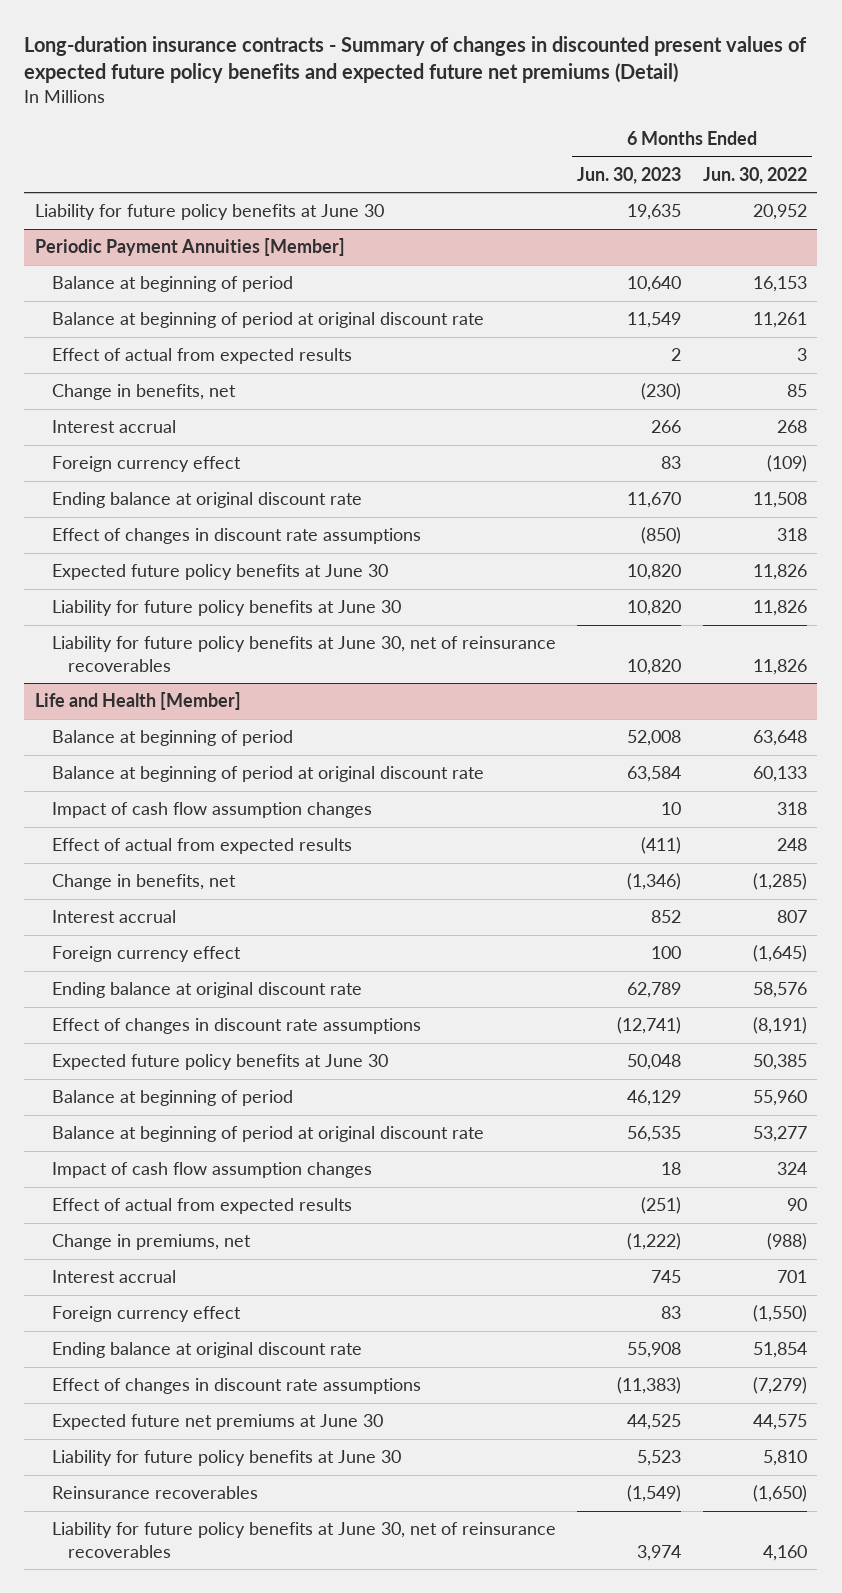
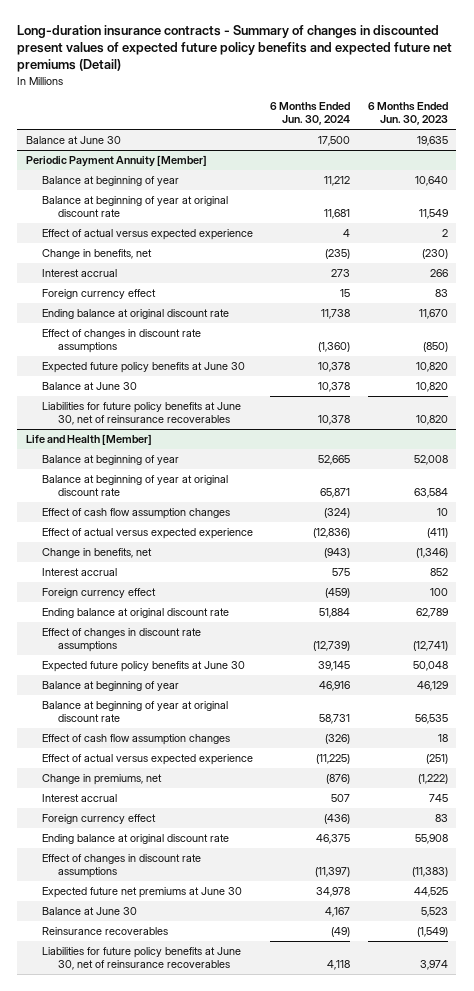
- | 6 Months Ended Jun. 30, 2023 | 6 Months Ended Jun. 30, 2022
+ | 6 Months Ended Jun. 30, 2024 | 6 Months Ended Jun. 30, 2023
- Liability for future policy benefits at June 30 | 19,635 | 20,952
- Periodic Payment Annuities [Member]
- Balance at beginning of period | 10,640 | 16,153
- Balance at beginning of period at original discount rate | 11,549 | 11,261
- Effect of actual from expected results | 2 | 3
+ Balance at June 30 | 17,500 | 19,635
+ Periodic Payment Annuity [Member]
+ Balance at beginning of year | 11,212 | 10,640
+ Balance at beginning of year at original discount rate | 11,681 | 11,549
+ Effect of actual versus expected experience | 4 | 2
- Liability for future policy benefits at June 30 | 10,820 | 11,826
- Liability for future policy benefits at June 30, net of reinsurance recoverables | 10,820 | 11,826
+ Balance at June 30 | 10,378 | 10,820
+ Liabilities for future policy benefits at June 30, net of reinsurance recoverables | 10,378 | 10,820
@ Life and Health [Member]
- Balance at beginning of period | 52,008 | 63,648
- Balance at beginning of period at original discount rate | 63,584 | 60,133
- Impact of cash flow assumption changes | 10 | 318
- Effect of actual from expected results | (411) | 248
+ Balance at beginning of year | 52,665 | 52,008
+ Balance at beginning of year at original discount rate | 65,871 | 63,584
+ Effect of cash flow assumption changes | (324) | 10
+ Effect of actual versus expected experience | (12,836) | (411)
- Balance at beginning of period | 46,129 | 55,960
- Balance at beginning of period at original discount rate | 56,535 | 53,277
- Impact of cash flow assumption changes | 18 | 324
- Effect of actual from expected results | (251) | 90
+ Balance at beginning of year | 46,916 | 46,129
+ Balance at beginning of year at original discount rate | 58,731 | 56,535
+ Effect of cash flow assumption changes | (326) | 18
+ Effect of actual versus expected experience | (11,225) | (251)
- Liability for future policy benefits at June 30 | 5,523 | 5,810
+ Balance at June 30 | 4,167 | 5,523
- Liability for future policy benefits at June 30, net of reinsurance recoverables | 3,974 | 4,160
+ Liabilities for future policy benefits at June 30, net of reinsurance recoverables | 4,118 | 3,974

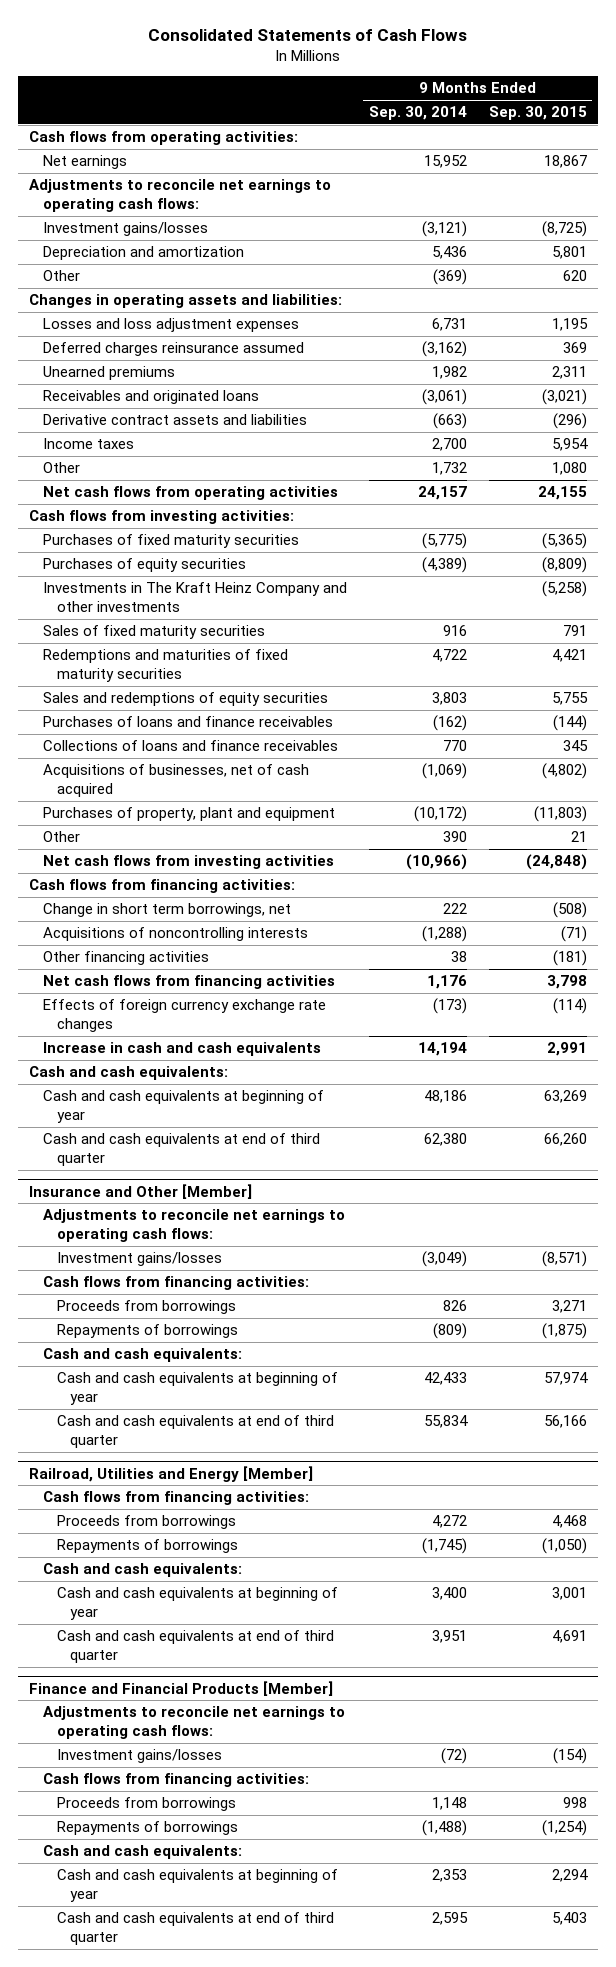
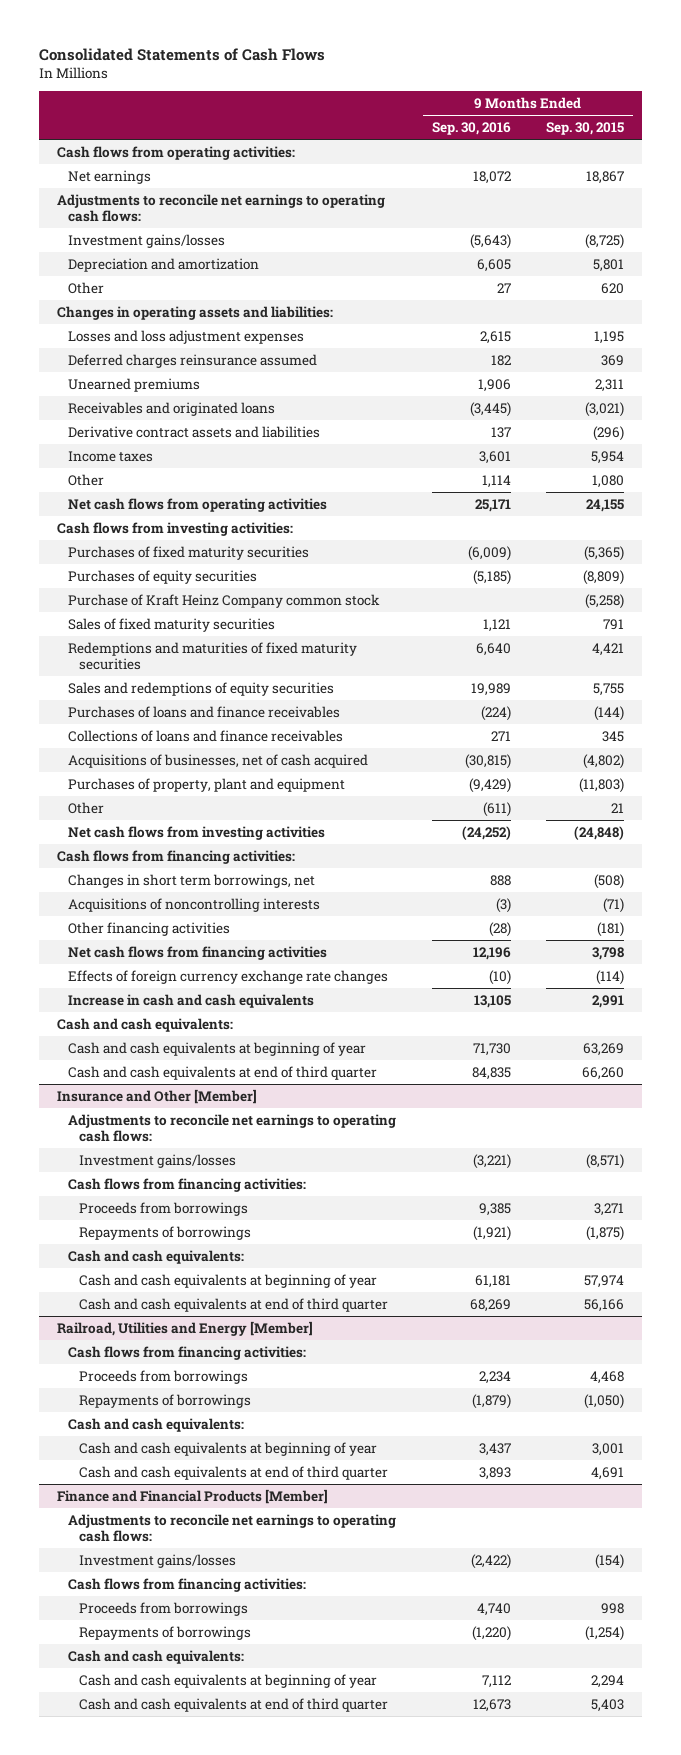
- | 9 Months Ended Sep. 30, 2014 | 9 Months Ended Sep. 30, 2015
+ | 9 Months Ended Sep. 30, 2016 | 9 Months Ended Sep. 30, 2015
- Investments in The Kraft Heinz Company and other investments | | (5,258)
+ Purchase of Kraft Heinz Company common stock | | (5,258)
- Change in short term borrowings, net | 222 | (508)
+ Changes in short term borrowings, net | 888 | (508)

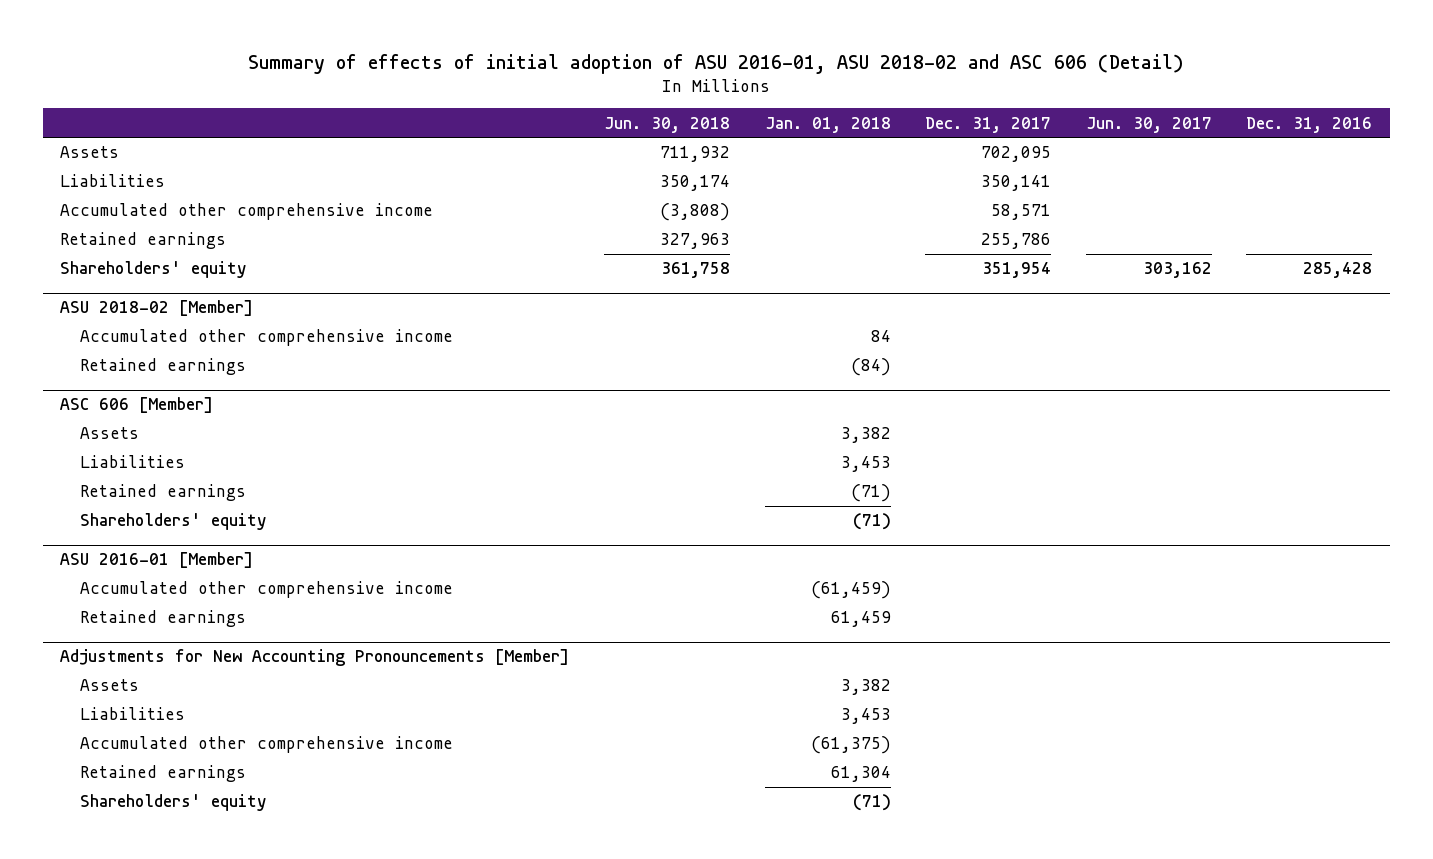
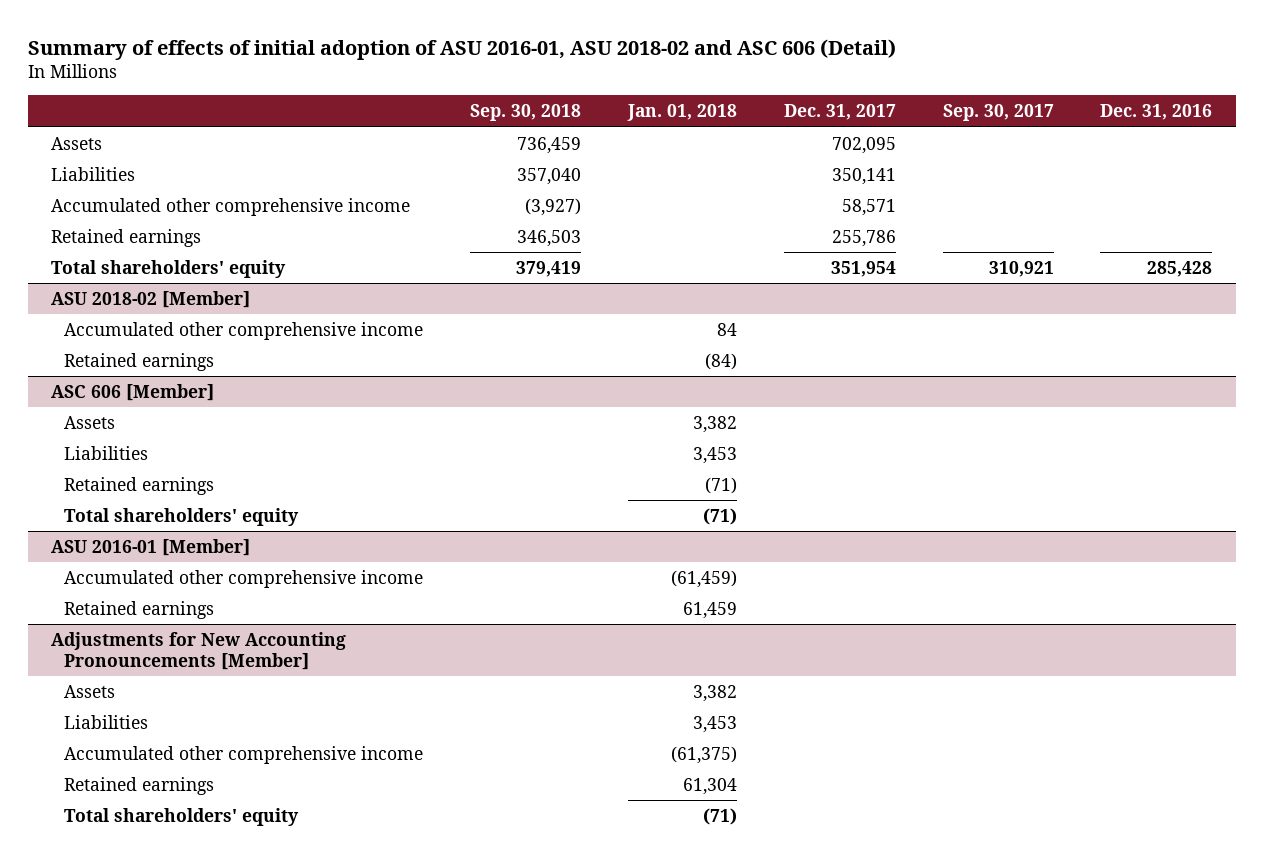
- | Jun. 30, 2018 | Jan. 01, 2018 | Dec. 31, 2017 | Jun. 30, 2017 | Dec. 31, 2016
+ | Sep. 30, 2018 | Jan. 01, 2018 | Dec. 31, 2017 | Sep. 30, 2017 | Dec. 31, 2016
- Shareholders' equity | 361,758 | | 351,954 | 303,162 | 285,428
+ Total shareholders' equity | 379,419 | | 351,954 | 310,921 | 285,428
@ ASC 606 [Member]
- Shareholders' equity | | (71) | | |
+ Total shareholders' equity | | (71) | | |
@ Adjustments for New Accounting Pronouncements [Member]
- Shareholders' equity | | (71) | | |
+ Total shareholders' equity | | (71) | | |

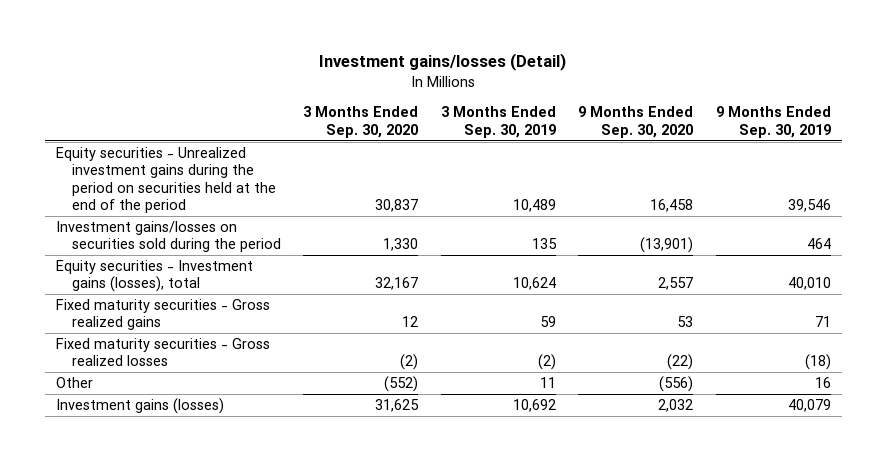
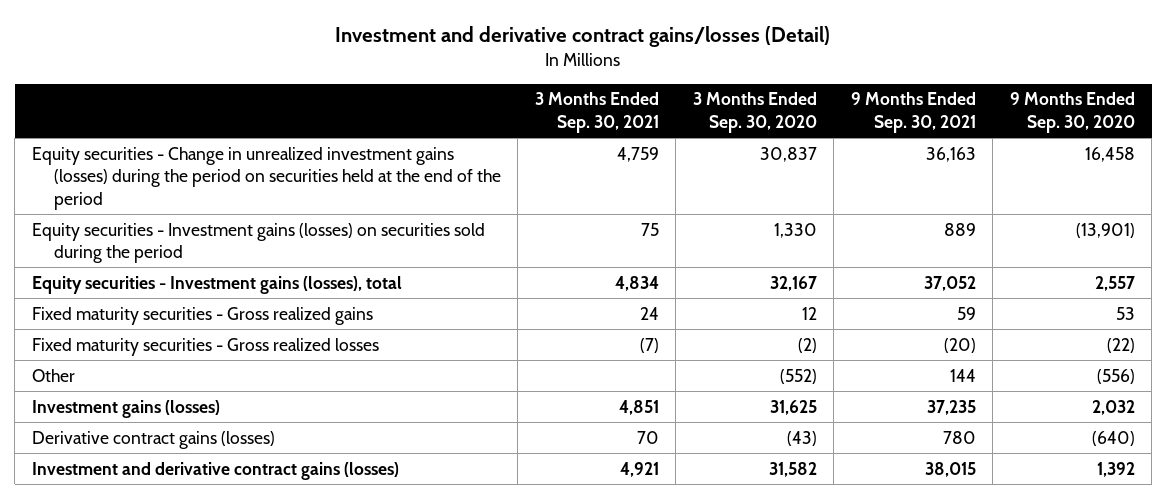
- Investment gains/losses (Detail)
+ Investment and derivative contract gains/losses (Detail)
- | 3 Months Ended Sep. 30, 2020 | 3 Months Ended Sep. 30, 2019 | 9 Months Ended Sep. 30, 2020 | 9 Months Ended Sep. 30, 2019
+ | 3 Months Ended Sep. 30, 2021 | 3 Months Ended Sep. 30, 2020 | 9 Months Ended Sep. 30, 2021 | 9 Months Ended Sep. 30, 2020
- Equity securities - Unrealized investment gains during the period on securities held at the end of the period | 30,837 | 10,489 | 16,458 | 39,546
- Investment gains/losses on securities sold during the period | 1,330 | 135 | (13,901) | 464
+ Equity securities - Change in unrealized investment gains (losses) during the period on securities held at the end of the period | 4,759 | 30,837 | 36,163 | 16,458
+ Equity securities - Investment gains (losses) on securities sold during the period | 75 | 1,330 | 889 | (13,901)
+ Derivative contract gains (losses) | 70 | (43) | 780 | (640)
+ Investment and derivative contract gains (losses) | 4,921 | 31,582 | 38,015 | 1,392

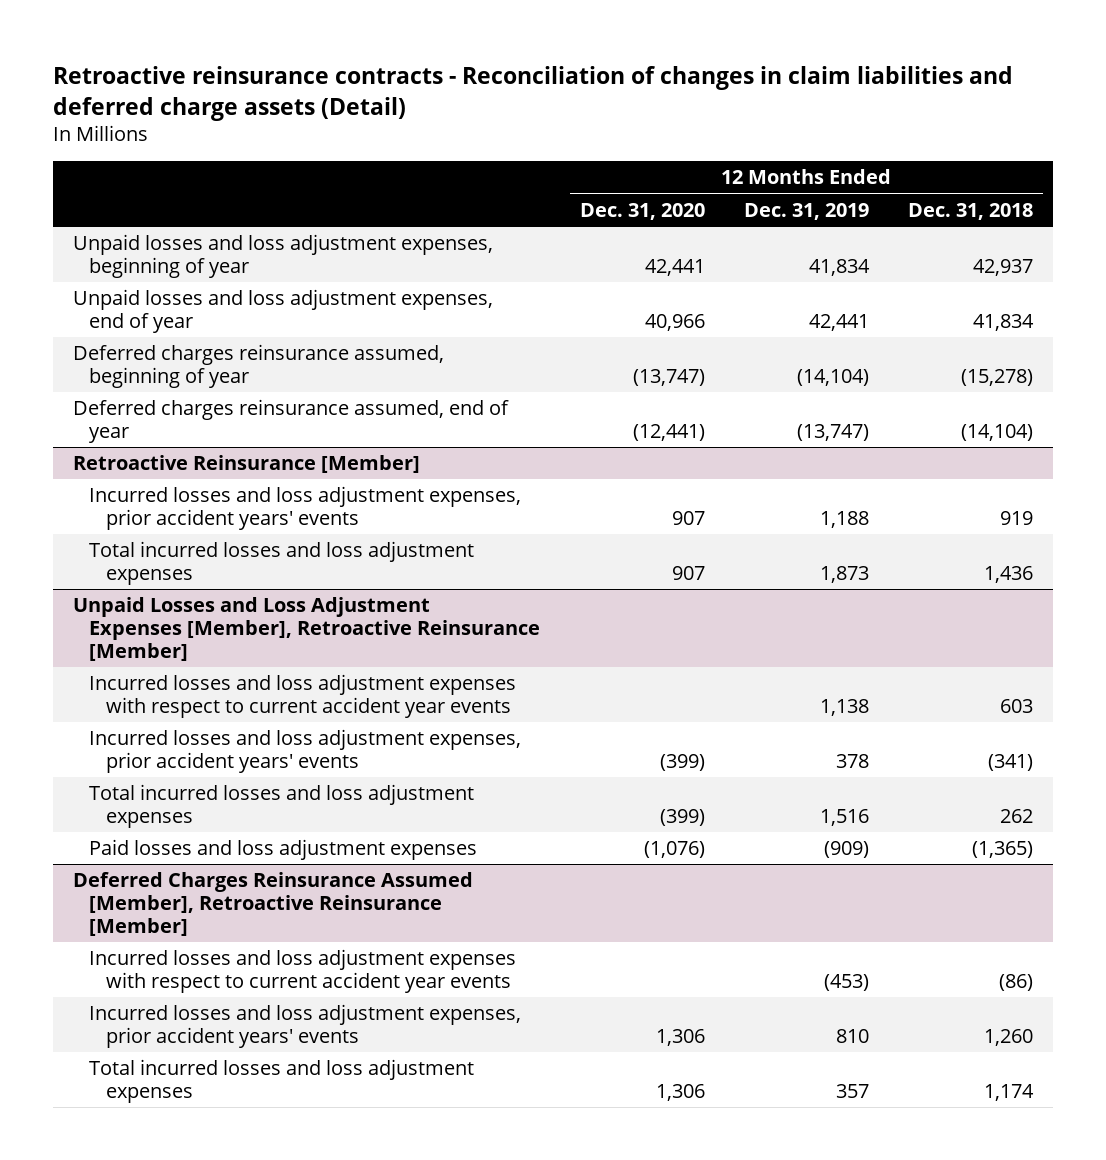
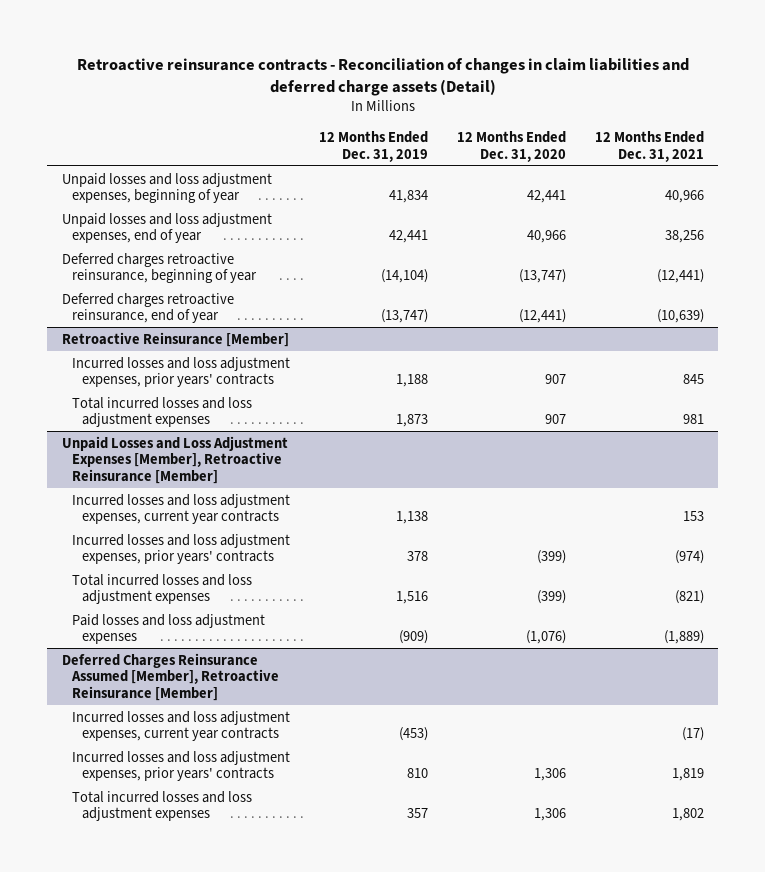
- | 12 Months Ended Dec. 31, 2020 | 12 Months Ended Dec. 31, 2019 | 12 Months Ended Dec. 31, 2018
+ | 12 Months Ended Dec. 31, 2019 | 12 Months Ended Dec. 31, 2020 | 12 Months Ended Dec. 31, 2021
- Deferred charges reinsurance assumed, beginning of year | (13,747) | (14,104) | (15,278)
- Deferred charges reinsurance assumed, end of year | (12,441) | (13,747) | (14,104)
+ Deferred charges retroactive reinsurance, beginning of year | (14,104) | (13,747) | (12,441)
+ Deferred charges retroactive reinsurance, end of year | (13,747) | (12,441) | (10,639)
@ Retroactive Reinsurance [Member]
- Incurred losses and loss adjustment expenses, prior accident years' events | 907 | 1,188 | 919
+ Incurred losses and loss adjustment expenses, prior years' contracts | 1,188 | 907 | 845
@ Unpaid Losses and Loss Adjustment Expenses [Member], Retroactive Reinsurance [Member]
- Incurred losses and loss adjustment expenses with respect to current accident year events | | 1,138 | 603
- Incurred losses and loss adjustment expenses, prior accident years' events | (399) | 378 | (341)
+ Incurred losses and loss adjustment expenses, current year contracts | 1,138 | | 153
+ Incurred losses and loss adjustment expenses, prior years' contracts | 378 | (399) | (974)
@ Deferred Charges Reinsurance Assumed [Member], Retroactive Reinsurance [Member]
- Incurred losses and loss adjustment expenses with respect to current accident year events | | (453) | (86)
- Incurred losses and loss adjustment expenses, prior accident years' events | 1,306 | 810 | 1,260
+ Incurred losses and loss adjustment expenses, current year contracts | (453) | | (17)
+ Incurred losses and loss adjustment expenses, prior years' contracts | 810 | 1,306 | 1,819

